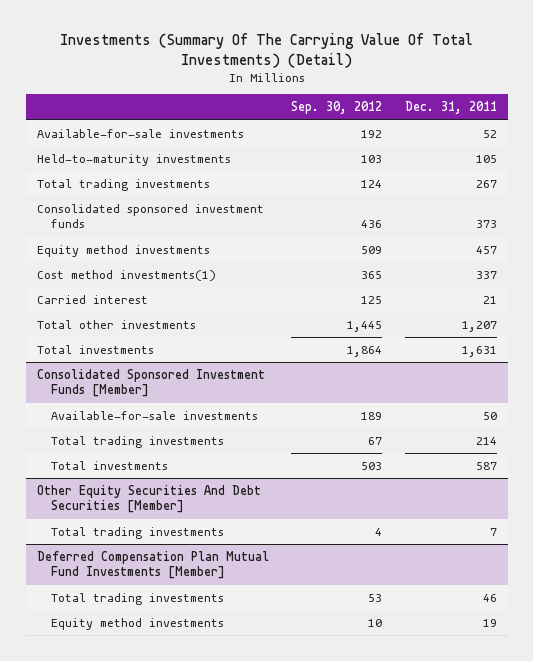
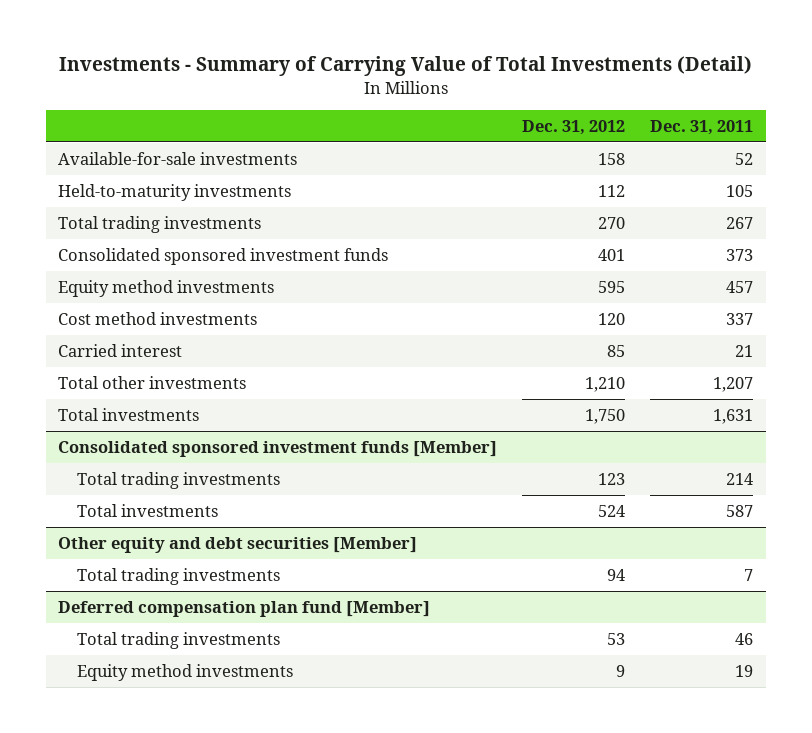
- Investments (Summary Of The Carrying Value Of Total Investments) (Detail)
+ Investments - Summary of Carrying Value of Total Investments (Detail)
- | Sep. 30, 2012 | Dec. 31, 2011
+ | Dec. 31, 2012 | Dec. 31, 2011
- Cost method investments(1) | 365 | 337
+ Cost method investments | 120 | 337
- Consolidated Sponsored Investment Funds [Member]
- Available-for-sale investments | 189 | 50
+ Consolidated sponsored investment funds [Member]
- Other Equity Securities And Debt Securities [Member]
+ Other equity and debt securities [Member]
- Deferred Compensation Plan Mutual Fund Investments [Member]
+ Deferred compensation plan fund [Member]

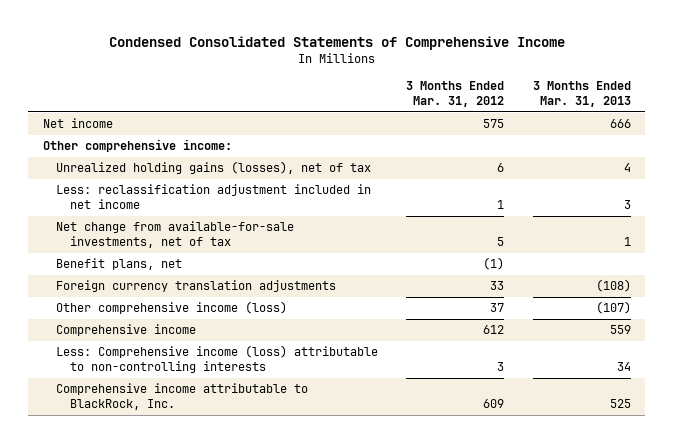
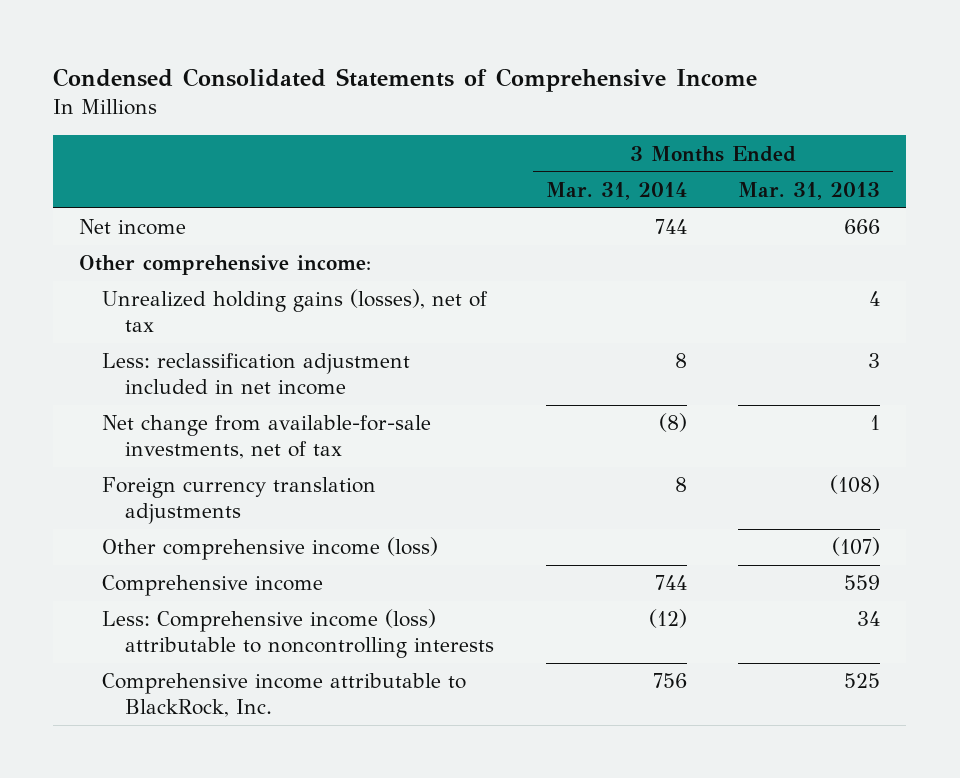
- | 3 Months Ended Mar. 31, 2012 | 3 Months Ended Mar. 31, 2013
+ | 3 Months Ended Mar. 31, 2014 | 3 Months Ended Mar. 31, 2013
- Benefit plans, net | (1) |
- Less: Comprehensive income (loss) attributable to non-controlling interests | 3 | 34
+ Less: Comprehensive income (loss) attributable to noncontrolling interests | (12) | 34

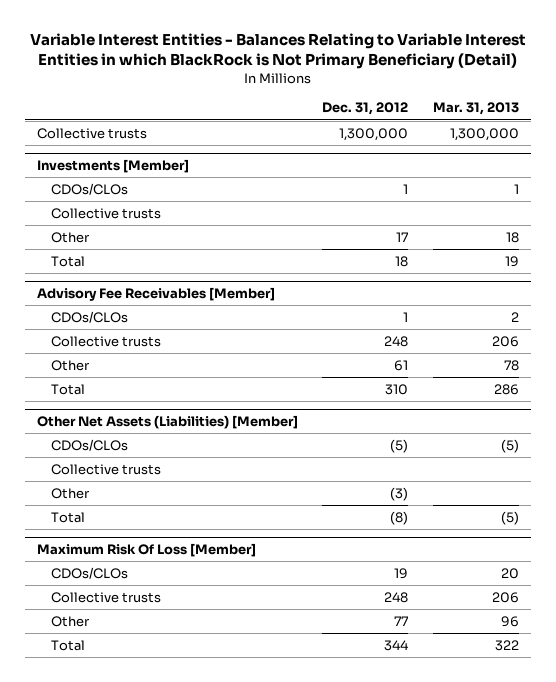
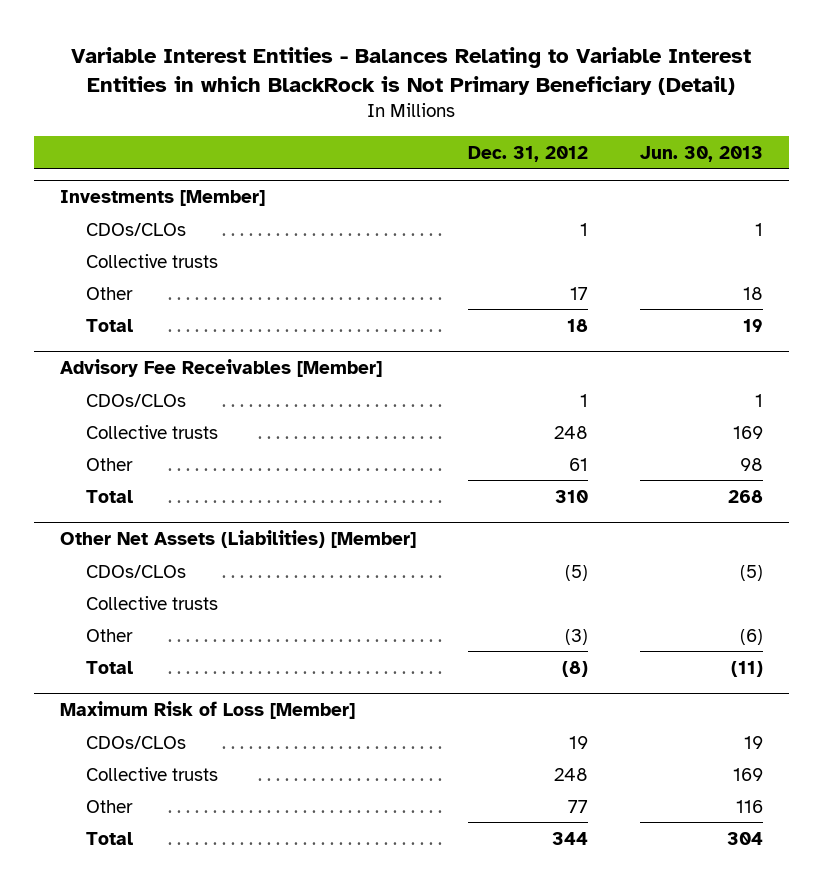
- | Dec. 31, 2012 | Mar. 31, 2013
+ | Dec. 31, 2012 | Jun. 30, 2013
- Collective trusts | 1,300,000 | 1,300,000
- Maximum Risk Of Loss [Member]
+ Maximum Risk of Loss [Member]

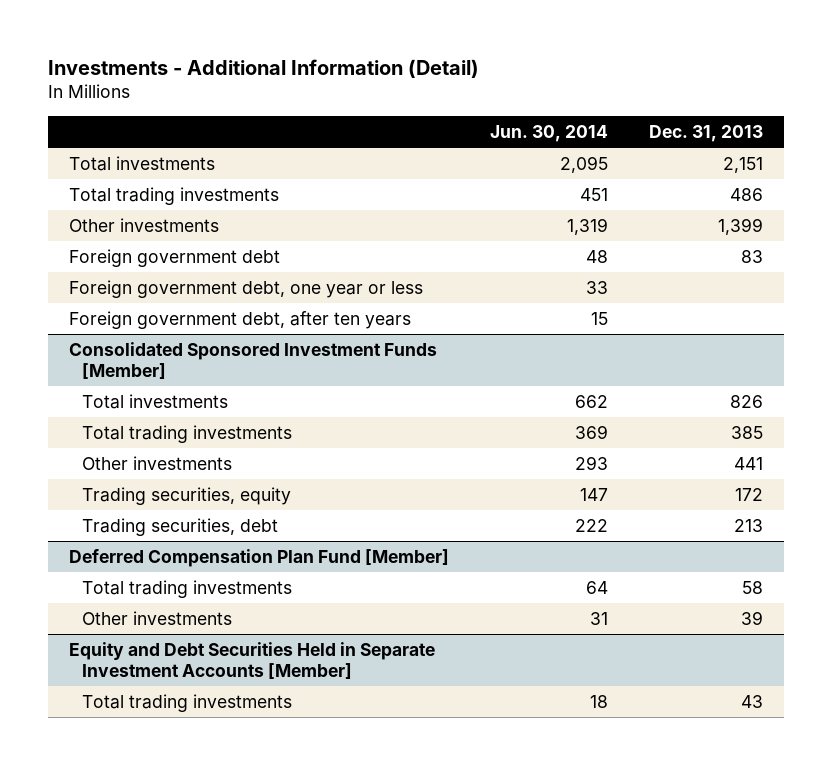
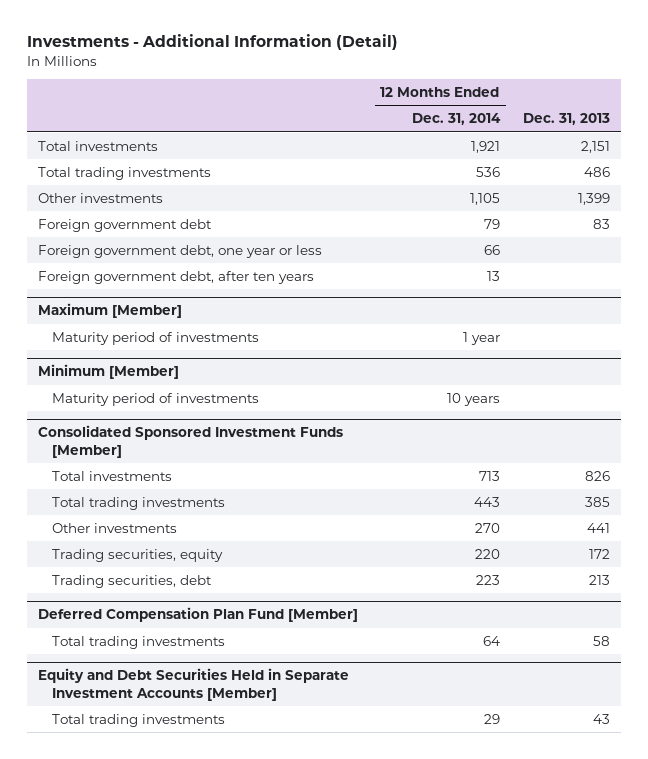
- | Jun. 30, 2014 | Dec. 31, 2013
+ | 12 Months Ended Dec. 31, 2014 | Dec. 31, 2013
+ Maximum [Member]
+ Maturity period of investments | 1 year |
+ Minimum [Member]
+ Maturity period of investments | 10 years |
@ Deferred Compensation Plan Fund [Member]
- Other investments | 31 | 39

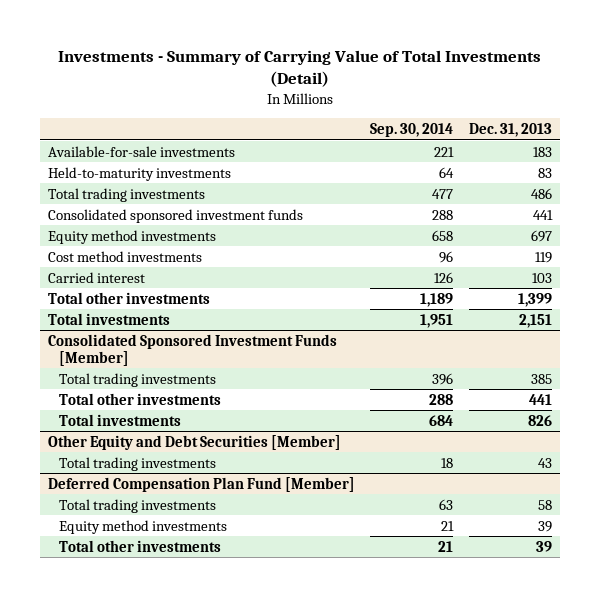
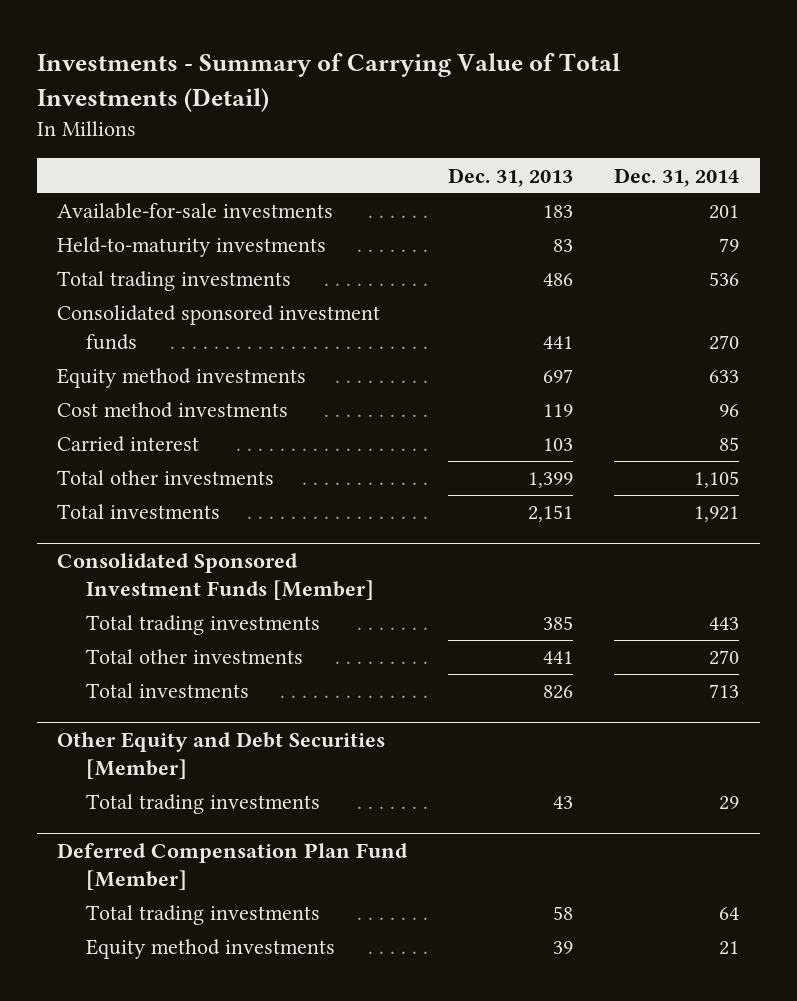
- | Sep. 30, 2014 | Dec. 31, 2013
+ | Dec. 31, 2013 | Dec. 31, 2014
@ Deferred Compensation Plan Fund [Member]
- Total other investments | 21 | 39

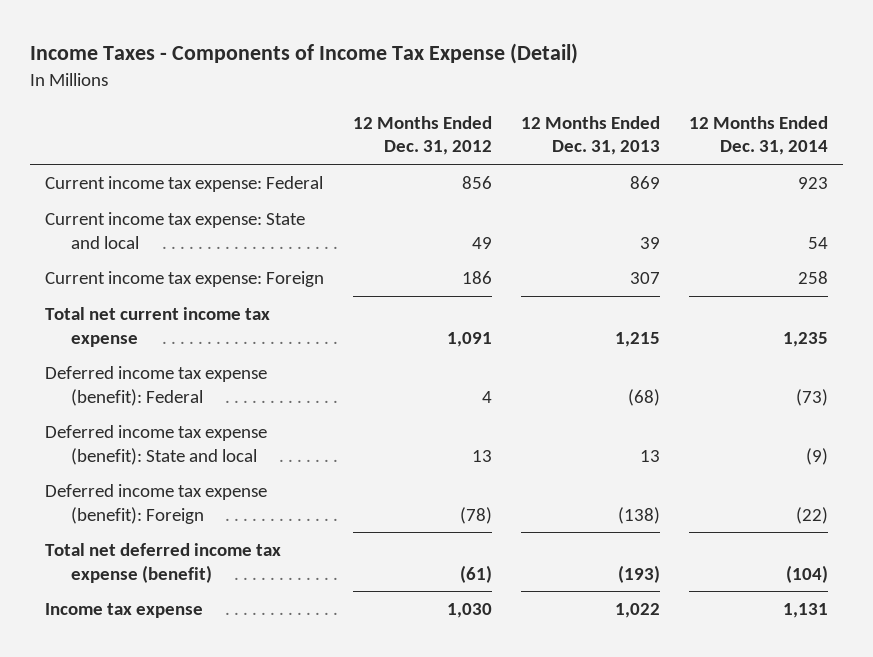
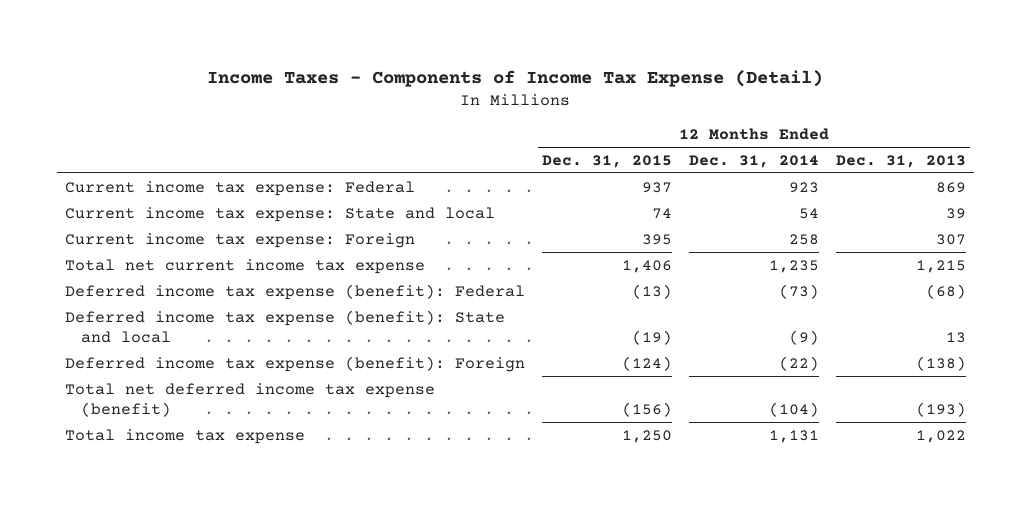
- | 12 Months Ended Dec. 31, 2012 | 12 Months Ended Dec. 31, 2013 | 12 Months Ended Dec. 31, 2014
+ | 12 Months Ended Dec. 31, 2015 | 12 Months Ended Dec. 31, 2014 | 12 Months Ended Dec. 31, 2013
- Income tax expense | 1,030 | 1,022 | 1,131
+ Total income tax expense | 1,250 | 1,131 | 1,022

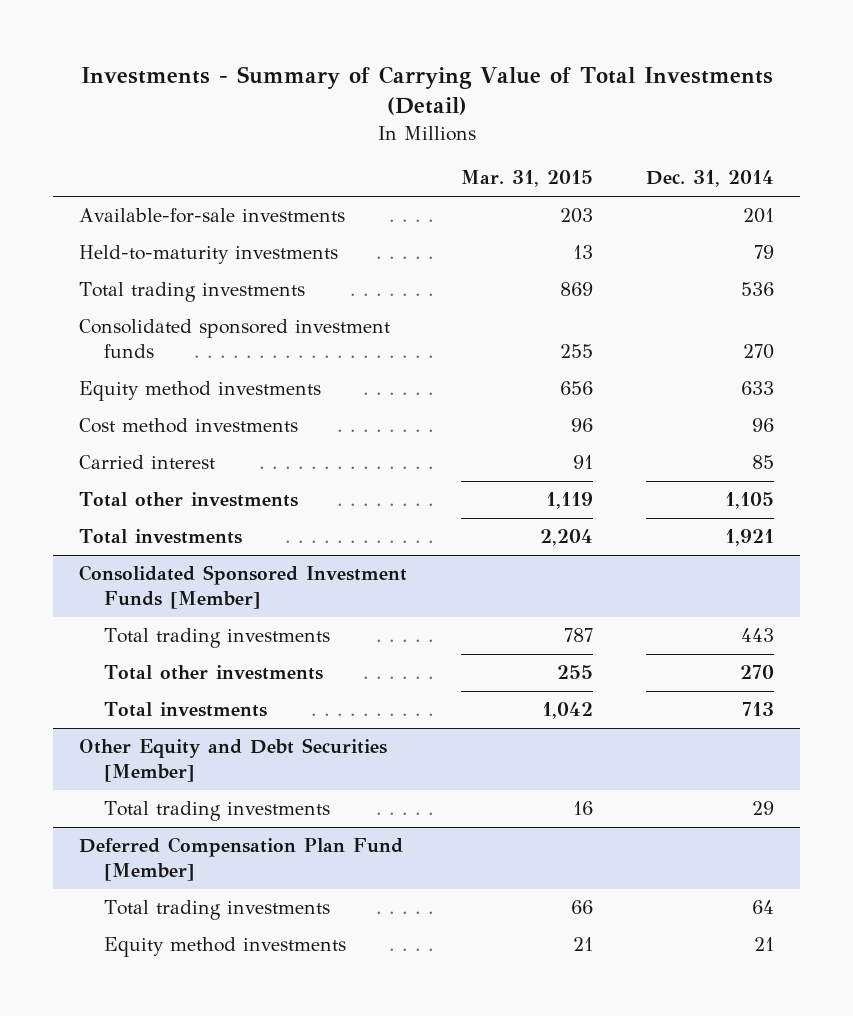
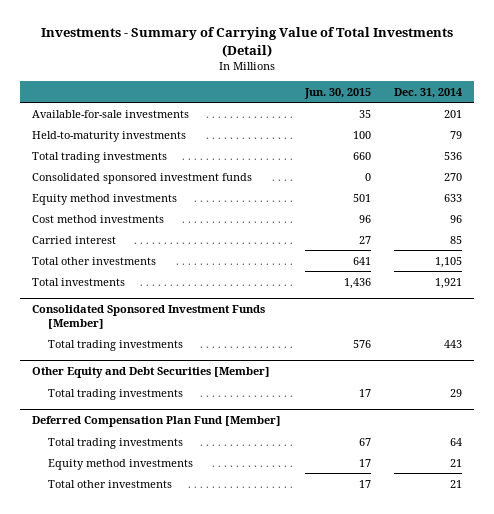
- | Mar. 31, 2015 | Dec. 31, 2014
+ | Jun. 30, 2015 | Dec. 31, 2014
@ Consolidated Sponsored Investment Funds [Member]
- Total other investments | 255 | 270
- Total investments | 1,042 | 713
@ Deferred Compensation Plan Fund [Member]
+ Total other investments | 17 | 21

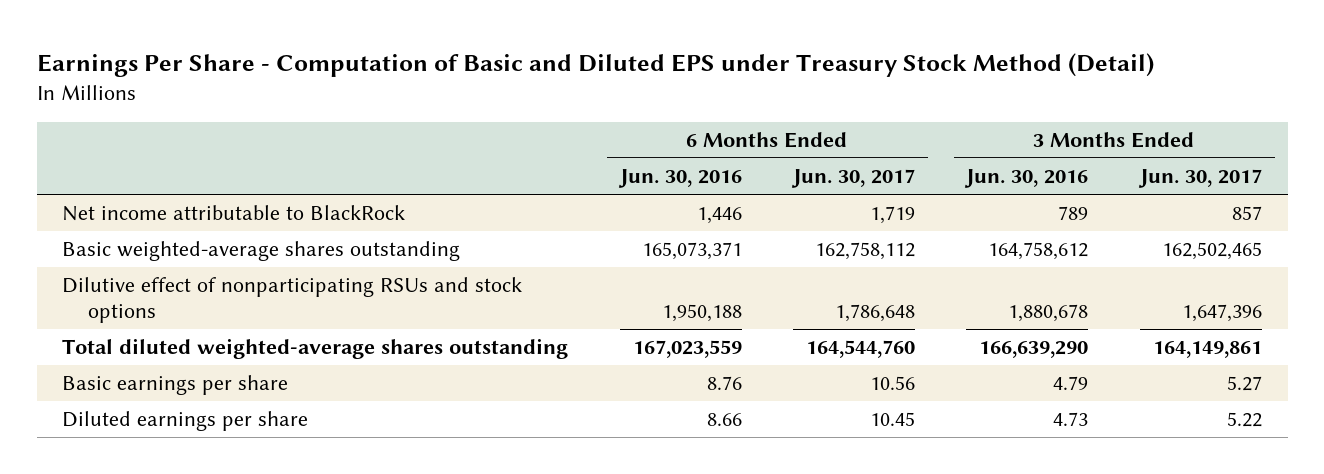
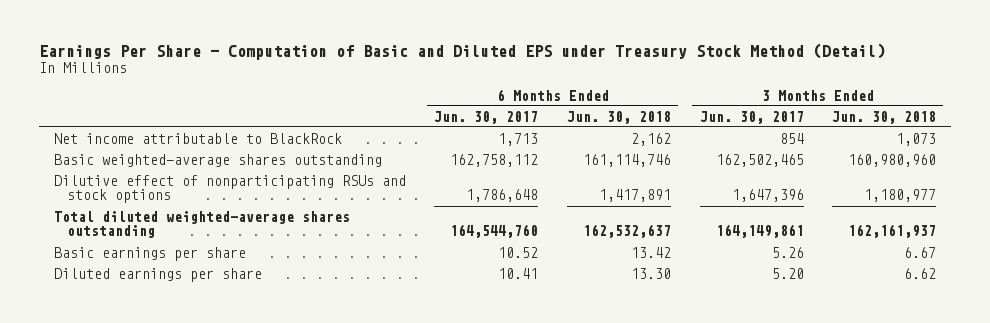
- | 6 Months Ended Jun. 30, 2016 | 6 Months Ended Jun. 30, 2017 | 3 Months Ended Jun. 30, 2016 | 3 Months Ended Jun. 30, 2017
+ | 6 Months Ended Jun. 30, 2017 | 6 Months Ended Jun. 30, 2018 | 3 Months Ended Jun. 30, 2017 | 3 Months Ended Jun. 30, 2018
- Net income attributable to BlackRock | 1,446 | 1,719 | 789 | 857
+ Net income attributable to BlackRock | 1,713 | 2,162 | 854 | 1,073
- Basic earnings per share | 8.76 | 10.56 | 4.79 | 5.27
- Diluted earnings per share | 8.66 | 10.45 | 4.73 | 5.22
+ Basic earnings per share | 10.52 | 13.42 | 5.26 | 6.67
+ Diluted earnings per share | 10.41 | 13.30 | 5.20 | 6.62

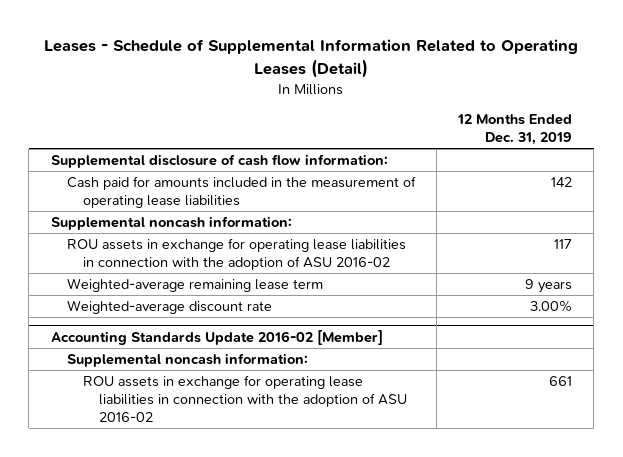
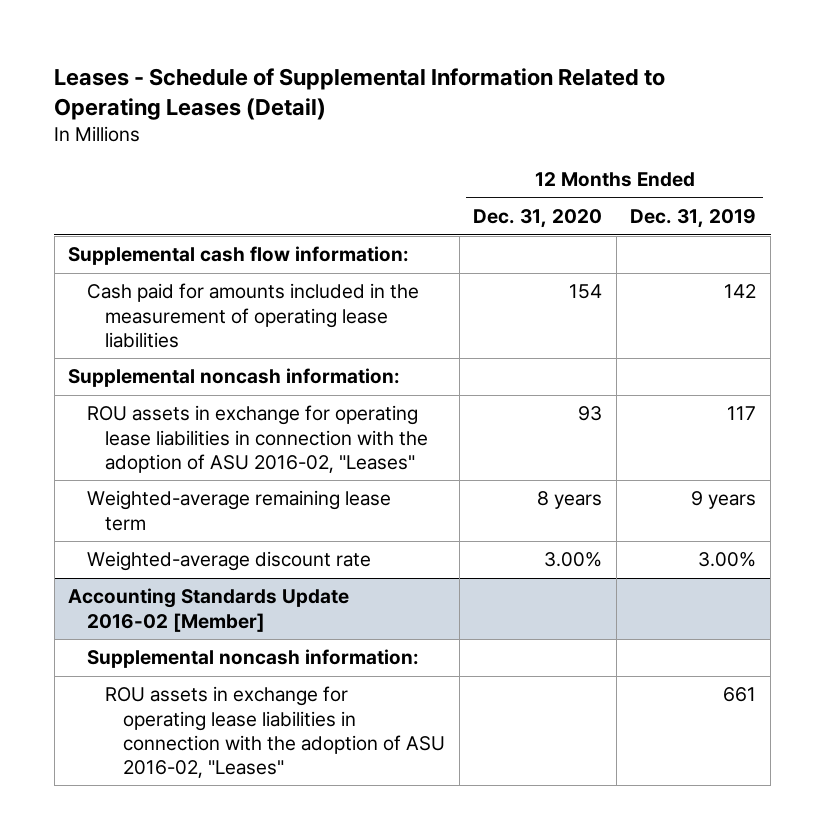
- | 12 Months Ended Dec. 31, 2019
+ | 12 Months Ended Dec. 31, 2020 | 12 Months Ended Dec. 31, 2019
- Supplemental disclosure of cash flow information:
+ Supplemental cash flow information:
- ROU assets in exchange for operating lease liabilities in connection with the adoption of ASU 2016-02 | 117
+ ROU assets in exchange for operating lease liabilities in connection with the adoption of ASU 2016-02, "Leases" | 93 | 117
@ Accounting Standards Update 2016-02 [Member]
- ROU assets in exchange for operating lease liabilities in connection with the adoption of ASU 2016-02 | 661
+ ROU assets in exchange for operating lease liabilities in connection with the adoption of ASU 2016-02, "Leases" | | 661

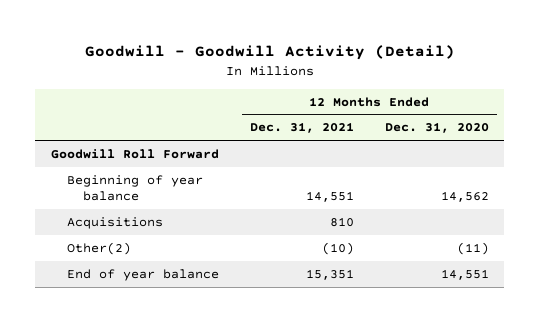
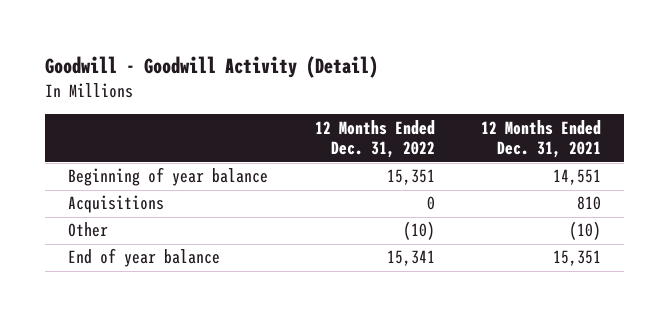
- | 12 Months Ended Dec. 31, 2021 | 12 Months Ended Dec. 31, 2020
+ | 12 Months Ended Dec. 31, 2022 | 12 Months Ended Dec. 31, 2021
- Goodwill Roll Forward
- Other(2) | (10) | (11)
+ Other | (10) | (10)

